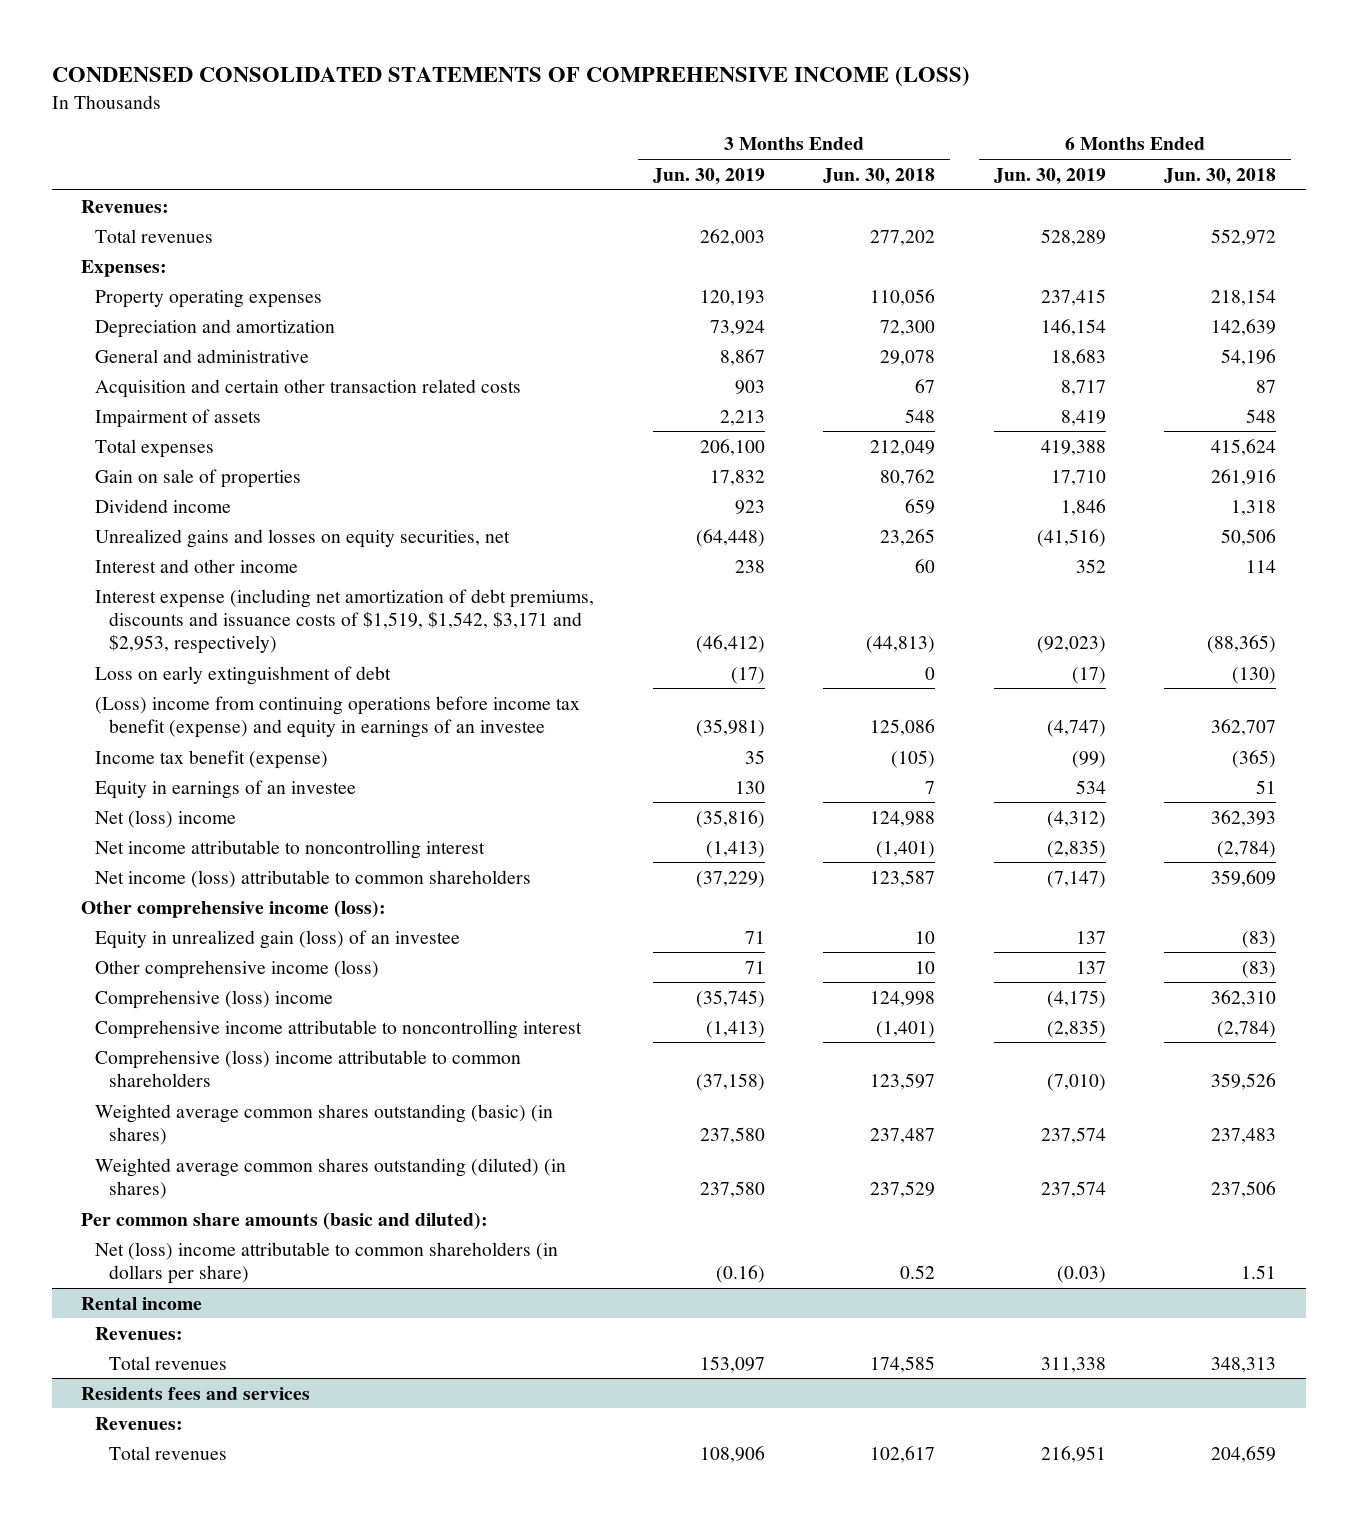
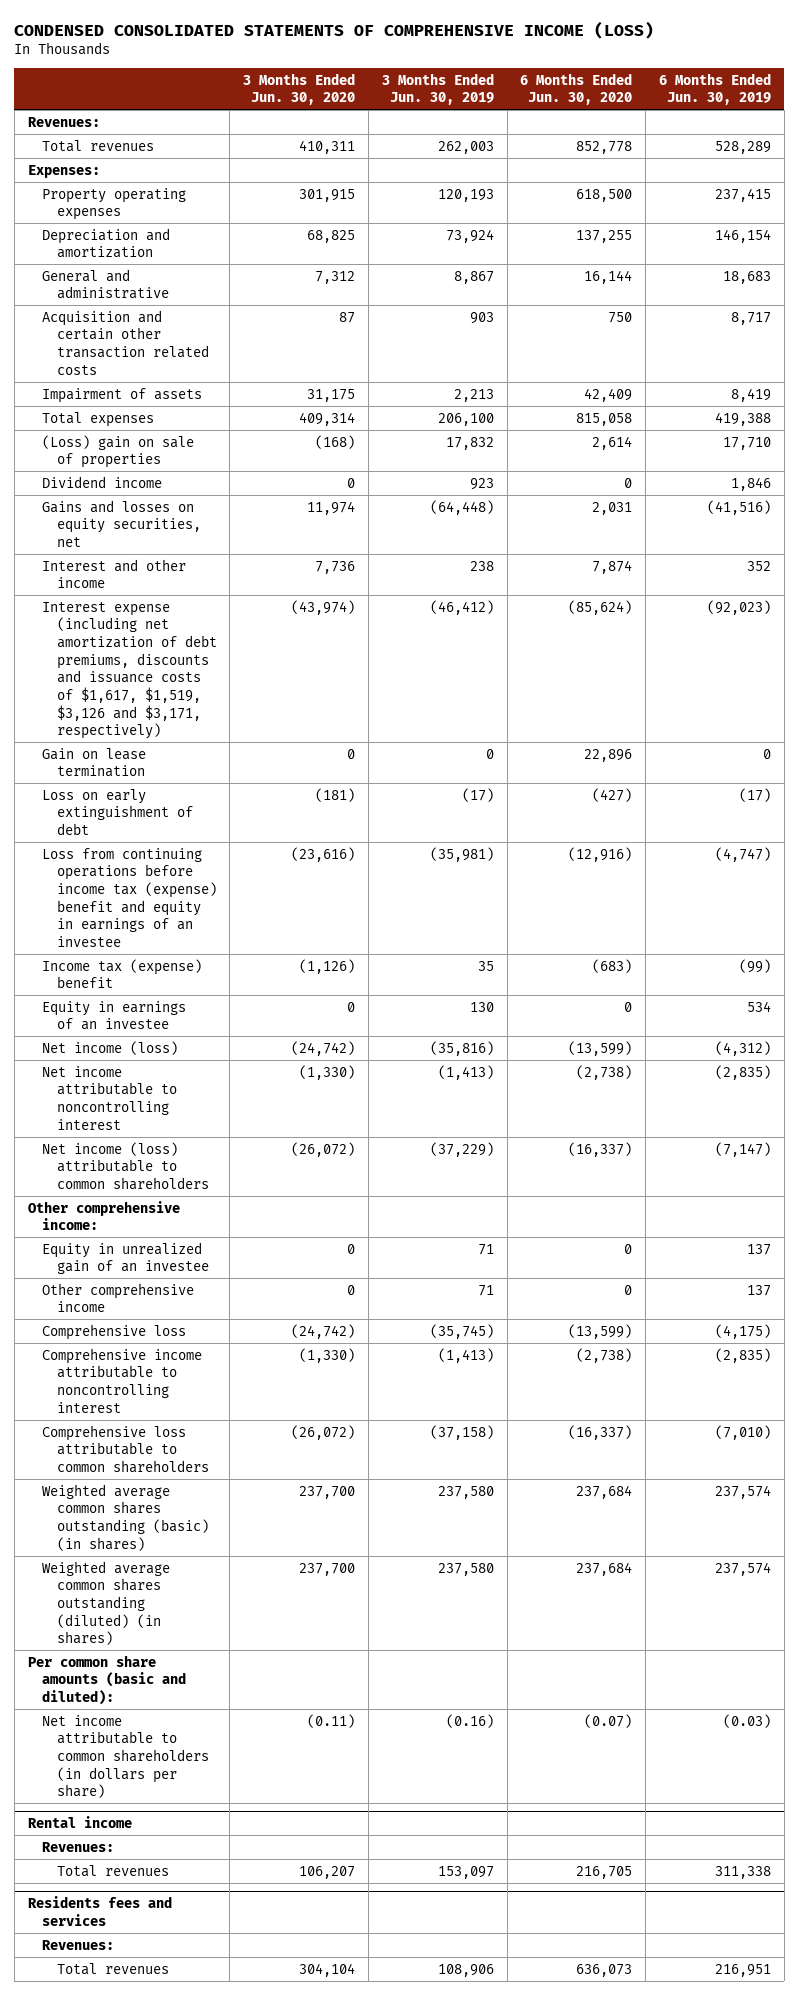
- | 3 Months Ended Jun. 30, 2019 | 3 Months Ended Jun. 30, 2018 | 6 Months Ended Jun. 30, 2019 | 6 Months Ended Jun. 30, 2018
+ | 3 Months Ended Jun. 30, 2020 | 3 Months Ended Jun. 30, 2019 | 6 Months Ended Jun. 30, 2020 | 6 Months Ended Jun. 30, 2019
- Gain on sale of properties | 17,832 | 80,762 | 17,710 | 261,916
+ (Loss) gain on sale of properties | (168) | 17,832 | 2,614 | 17,710
- Unrealized gains and losses on equity securities, net | (64,448) | 23,265 | (41,516) | 50,506
+ Gains and losses on equity securities, net | 11,974 | (64,448) | 2,031 | (41,516)
- Interest expense (including net amortization of debt premiums, discounts and issuance costs of $1,519, $1,542, $3,171 and $2,953, respectively) | (46,412) | (44,813) | (92,023) | (88,365)
+ Interest expense (including net amortization of debt premiums, discounts and issuance costs of $1,617, $1,519, $3,126 and $3,171, respectively) | (43,974) | (46,412) | (85,624) | (92,023)
+ Gain on lease termination | 0 | 0 | 22,896 | 0
- (Loss) income from continuing operations before income tax benefit (expense) and equity in earnings of an investee | (35,981) | 125,086 | (4,747) | 362,707
- Income tax benefit (expense) | 35 | (105) | (99) | (365)
+ Loss from continuing operations before income tax (expense) benefit and equity in earnings of an investee | (23,616) | (35,981) | (12,916) | (4,747)
+ Income tax (expense) benefit | (1,126) | 35 | (683) | (99)
- Net (loss) income | (35,816) | 124,988 | (4,312) | 362,393
+ Net income (loss) | (24,742) | (35,816) | (13,599) | (4,312)
- Other comprehensive income (loss):
- Equity in unrealized gain (loss) of an investee | 71 | 10 | 137 | (83)
- Other comprehensive income (loss) | 71 | 10 | 137 | (83)
- Comprehensive (loss) income | (35,745) | 124,998 | (4,175) | 362,310
+ Other comprehensive income:
+ Equity in unrealized gain of an investee | 0 | 71 | 0 | 137
+ Other comprehensive income | 0 | 71 | 0 | 137
+ Comprehensive loss | (24,742) | (35,745) | (13,599) | (4,175)
- Comprehensive (loss) income attributable to common shareholders | (37,158) | 123,597 | (7,010) | 359,526
+ Comprehensive loss attributable to common shareholders | (26,072) | (37,158) | (16,337) | (7,010)
- Net (loss) income attributable to common shareholders (in dollars per share) | (0.16) | 0.52 | (0.03) | 1.51
+ Net income attributable to common shareholders (in dollars per share) | (0.11) | (0.16) | (0.07) | (0.03)

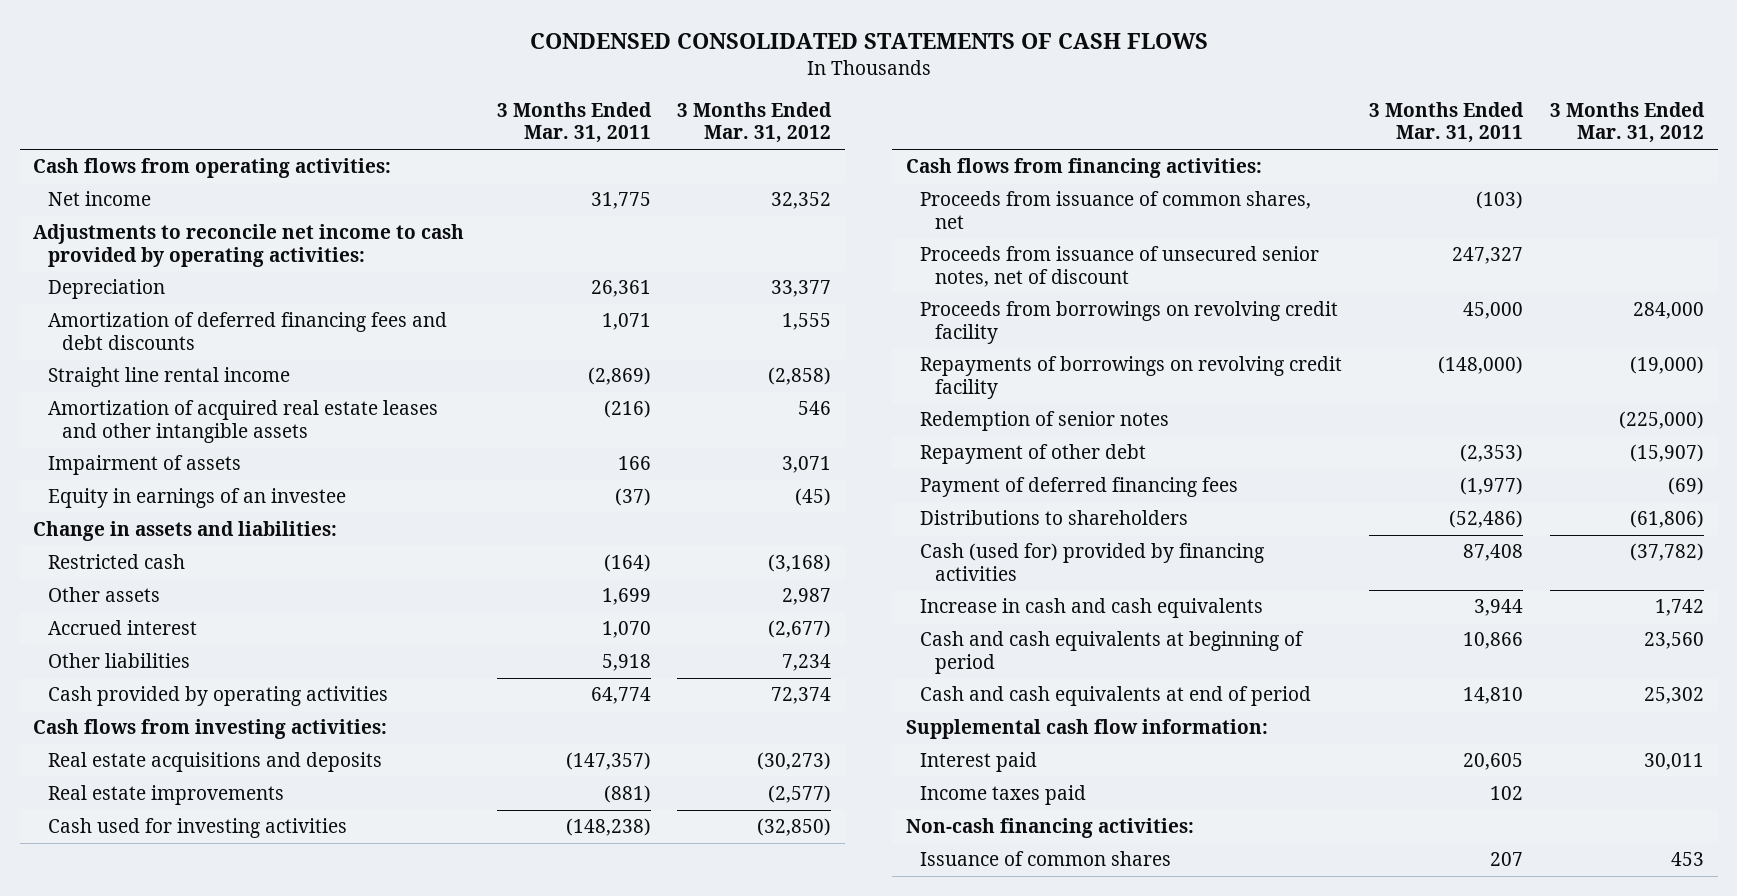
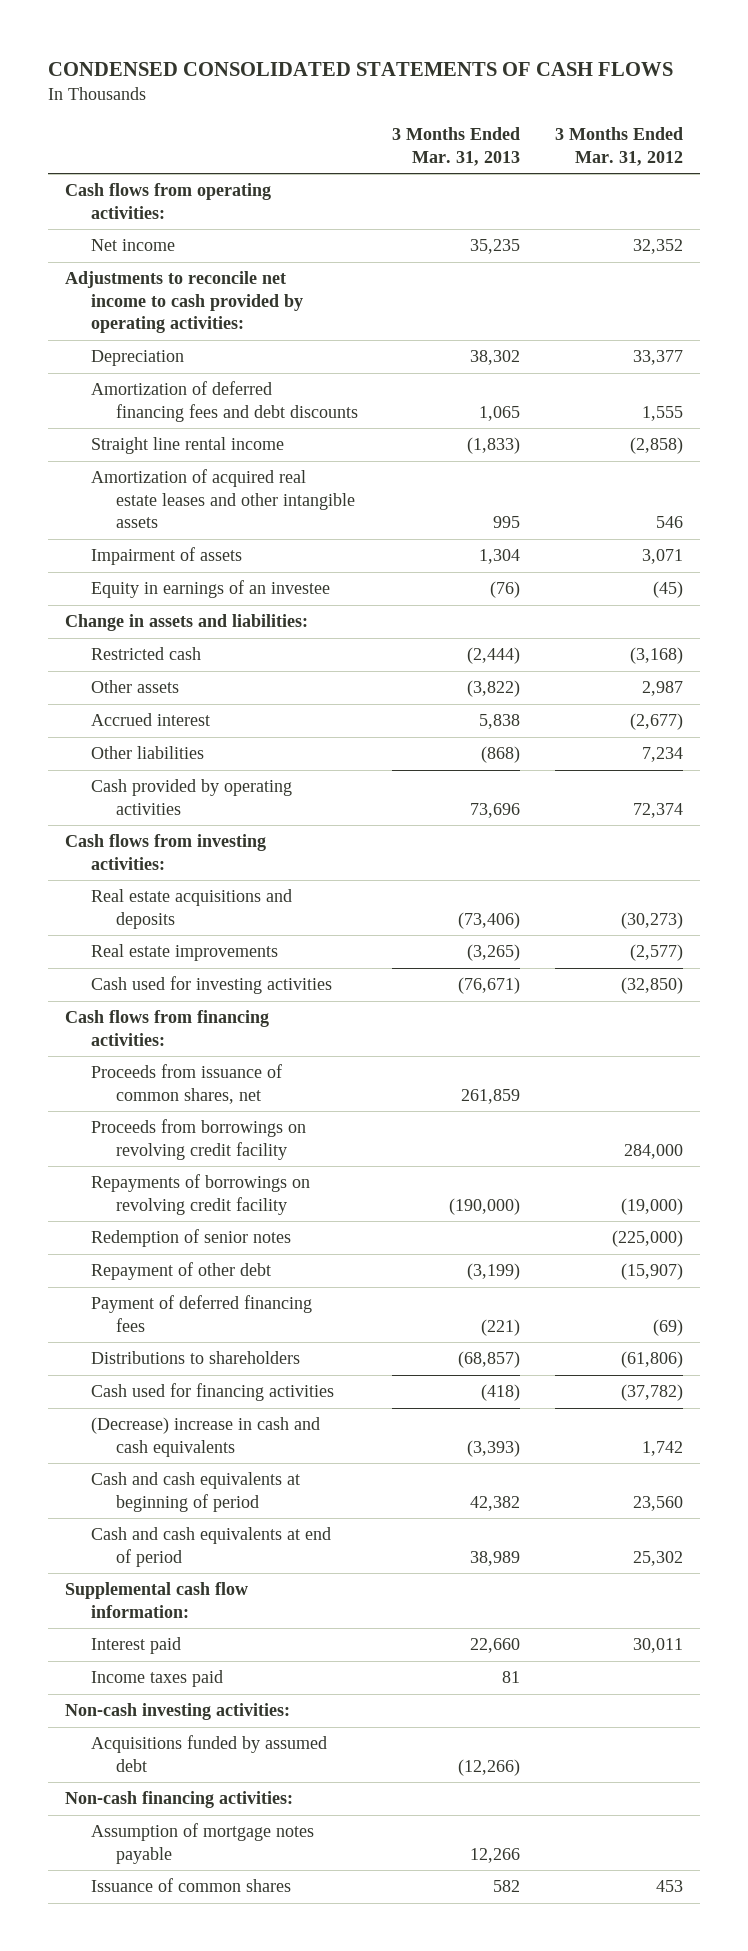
- | 3 Months Ended Mar. 31, 2011 | 3 Months Ended Mar. 31, 2012
+ | 3 Months Ended Mar. 31, 2013 | 3 Months Ended Mar. 31, 2012
- Proceeds from issuance of unsecured senior notes, net of discount | 247,327 |
- Cash (used for) provided by financing activities | 87,408 | (37,782)
- Increase in cash and cash equivalents | 3,944 | 1,742
+ Cash used for financing activities | (418) | (37,782)
+ (Decrease) increase in cash and cash equivalents | (3,393) | 1,742
+ Non-cash investing activities:
+ Acquisitions funded by assumed debt | (12,266) |
+ Assumption of mortgage notes payable | 12,266 |

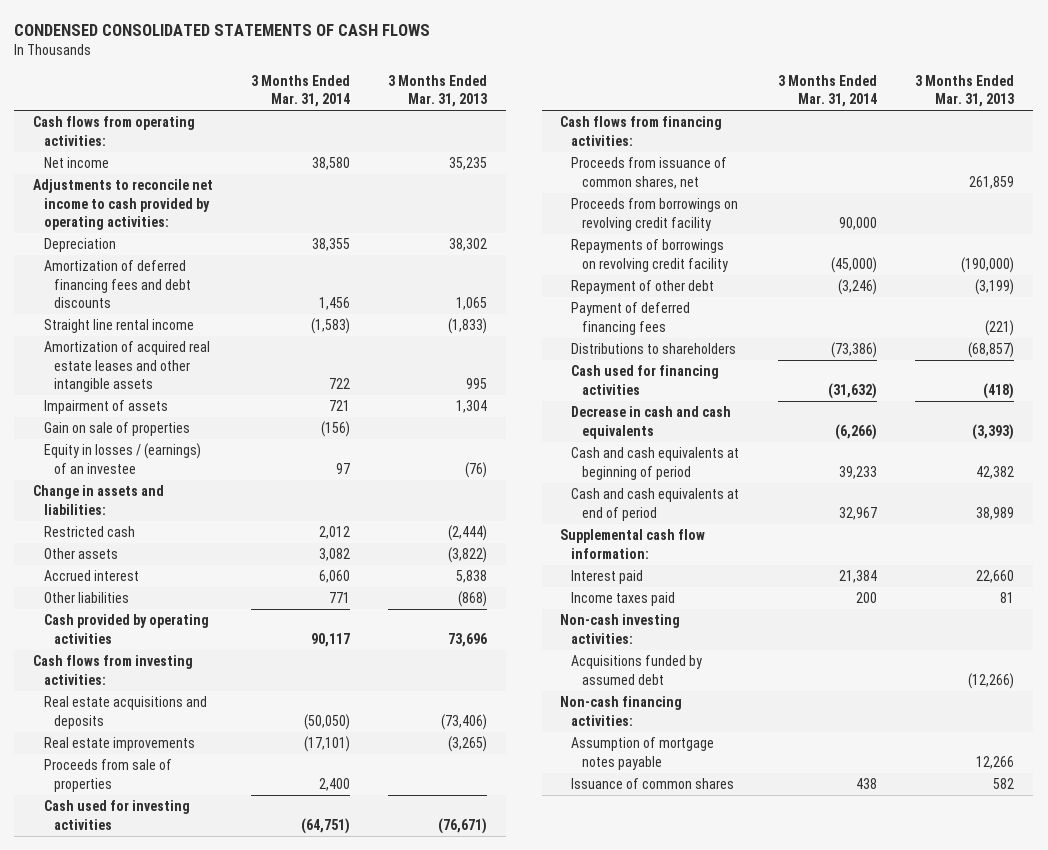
- | 3 Months Ended Mar. 31, 2013 | 3 Months Ended Mar. 31, 2012
+ | 3 Months Ended Mar. 31, 2014 | 3 Months Ended Mar. 31, 2013
- Equity in earnings of an investee | (76) | (45)
+ Gain on sale of properties | (156) |
+ Equity in losses / (earnings) of an investee | 97 | (76)
+ Proceeds from sale of properties | 2,400 |
- Redemption of senior notes | | (225,000)
- (Decrease) increase in cash and cash equivalents | (3,393) | 1,742
+ Decrease in cash and cash equivalents | (6,266) | (3,393)

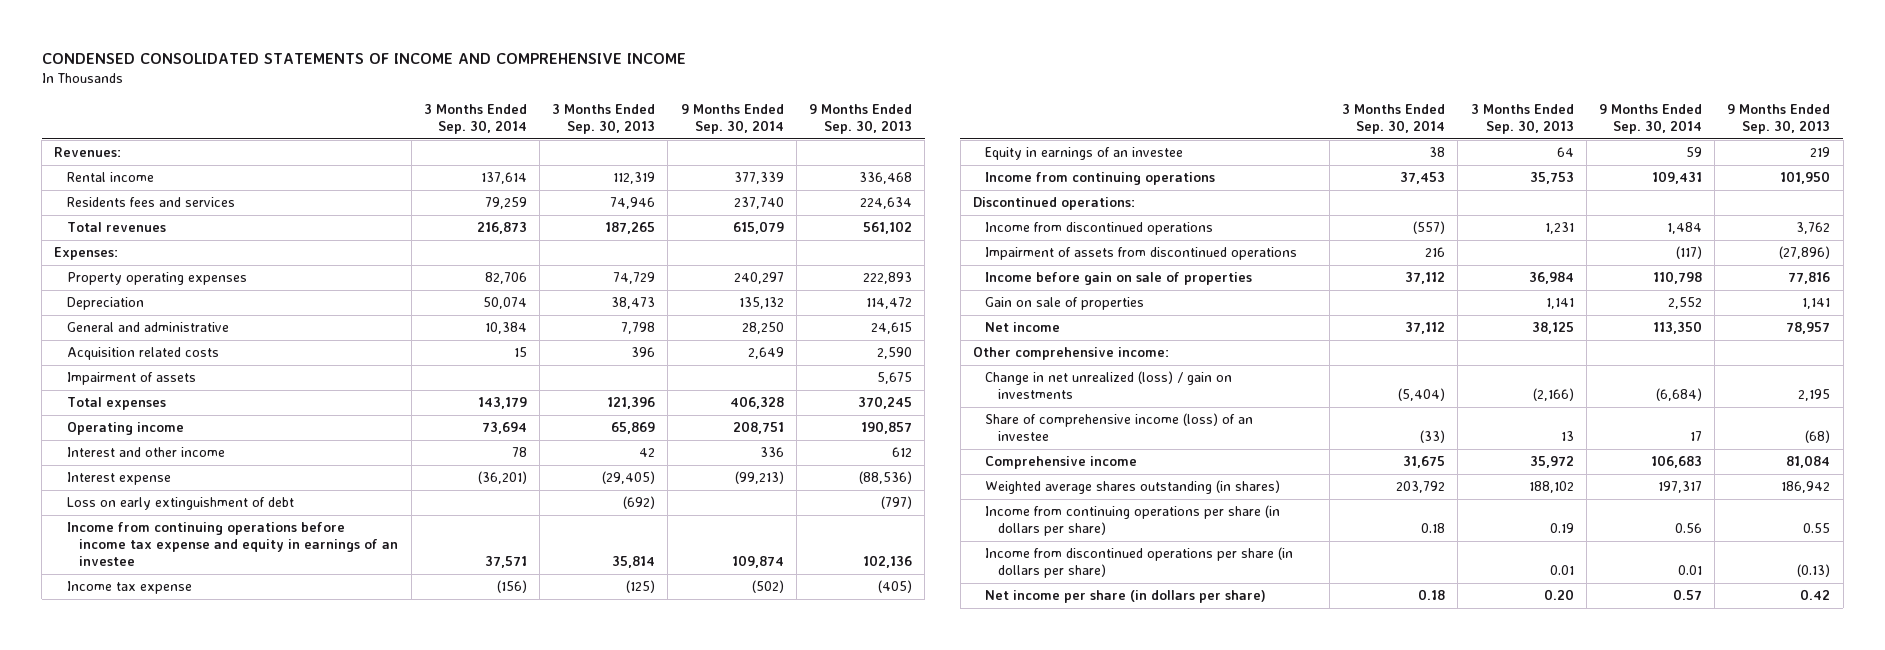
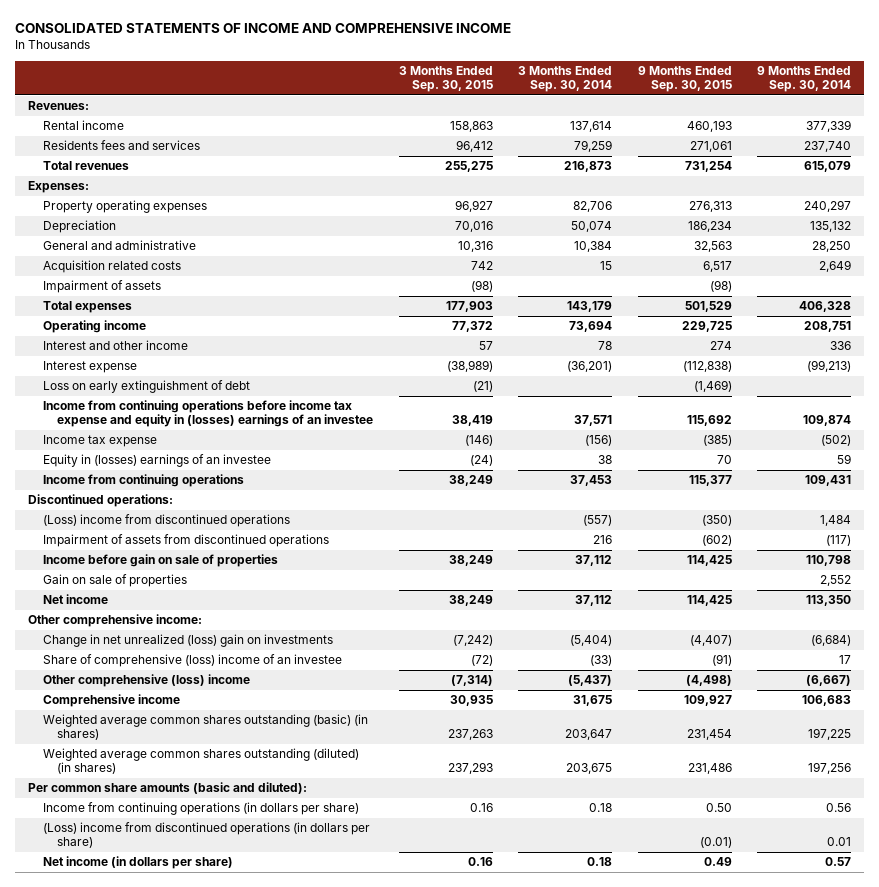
- CONDENSED CONSOLIDATED STATEMENTS OF INCOME AND COMPREHENSIVE INCOME
+ CONSOLIDATED STATEMENTS OF INCOME AND COMPREHENSIVE INCOME
- | 3 Months Ended Sep. 30, 2014 | 3 Months Ended Sep. 30, 2013 | 9 Months Ended Sep. 30, 2014 | 9 Months Ended Sep. 30, 2013
+ | 3 Months Ended Sep. 30, 2015 | 3 Months Ended Sep. 30, 2014 | 9 Months Ended Sep. 30, 2015 | 9 Months Ended Sep. 30, 2014
- Income from continuing operations before income tax expense and equity in earnings of an investee | 37,571 | 35,814 | 109,874 | 102,136
+ Income from continuing operations before income tax expense and equity in (losses) earnings of an investee | 38,419 | 37,571 | 115,692 | 109,874
- Equity in earnings of an investee | 38 | 64 | 59 | 219
+ Equity in (losses) earnings of an investee | (24) | 38 | 70 | 59
- Income from discontinued operations | (557) | 1,231 | 1,484 | 3,762
+ (Loss) income from discontinued operations | | (557) | (350) | 1,484
- Change in net unrealized (loss) / gain on investments | (5,404) | (2,166) | (6,684) | 2,195
- Share of comprehensive income (loss) of an investee | (33) | 13 | 17 | (68)
+ Change in net unrealized (loss) gain on investments | (7,242) | (5,404) | (4,407) | (6,684)
+ Share of comprehensive (loss) income of an investee | (72) | (33) | (91) | 17
+ Other comprehensive (loss) income | (7,314) | (5,437) | (4,498) | (6,667)
- Weighted average shares outstanding (in shares) | 203,792 | 188,102 | 197,317 | 186,942
- Income from continuing operations per share (in dollars per share) | 0.18 | 0.19 | 0.56 | 0.55
- Income from discontinued operations per share (in dollars per share) | | 0.01 | 0.01 | (0.13)
- Net income per share (in dollars per share) | 0.18 | 0.20 | 0.57 | 0.42
+ Weighted average common shares outstanding (basic) (in shares) | 237,263 | 203,647 | 231,454 | 197,225
+ Weighted average common shares outstanding (diluted) (in shares) | 237,293 | 203,675 | 231,486 | 197,256
+ Per common share amounts (basic and diluted):
+ Income from continuing operations (in dollars per share) | 0.16 | 0.18 | 0.50 | 0.56
+ (Loss) income from discontinued operations (in dollars per share) | | | (0.01) | 0.01
+ Net income (in dollars per share) | 0.16 | 0.18 | 0.49 | 0.57

